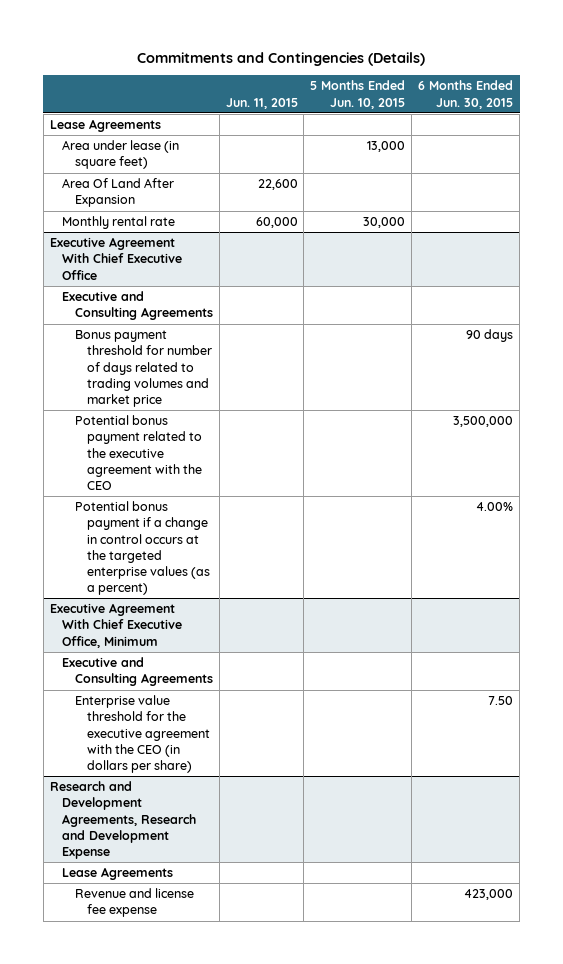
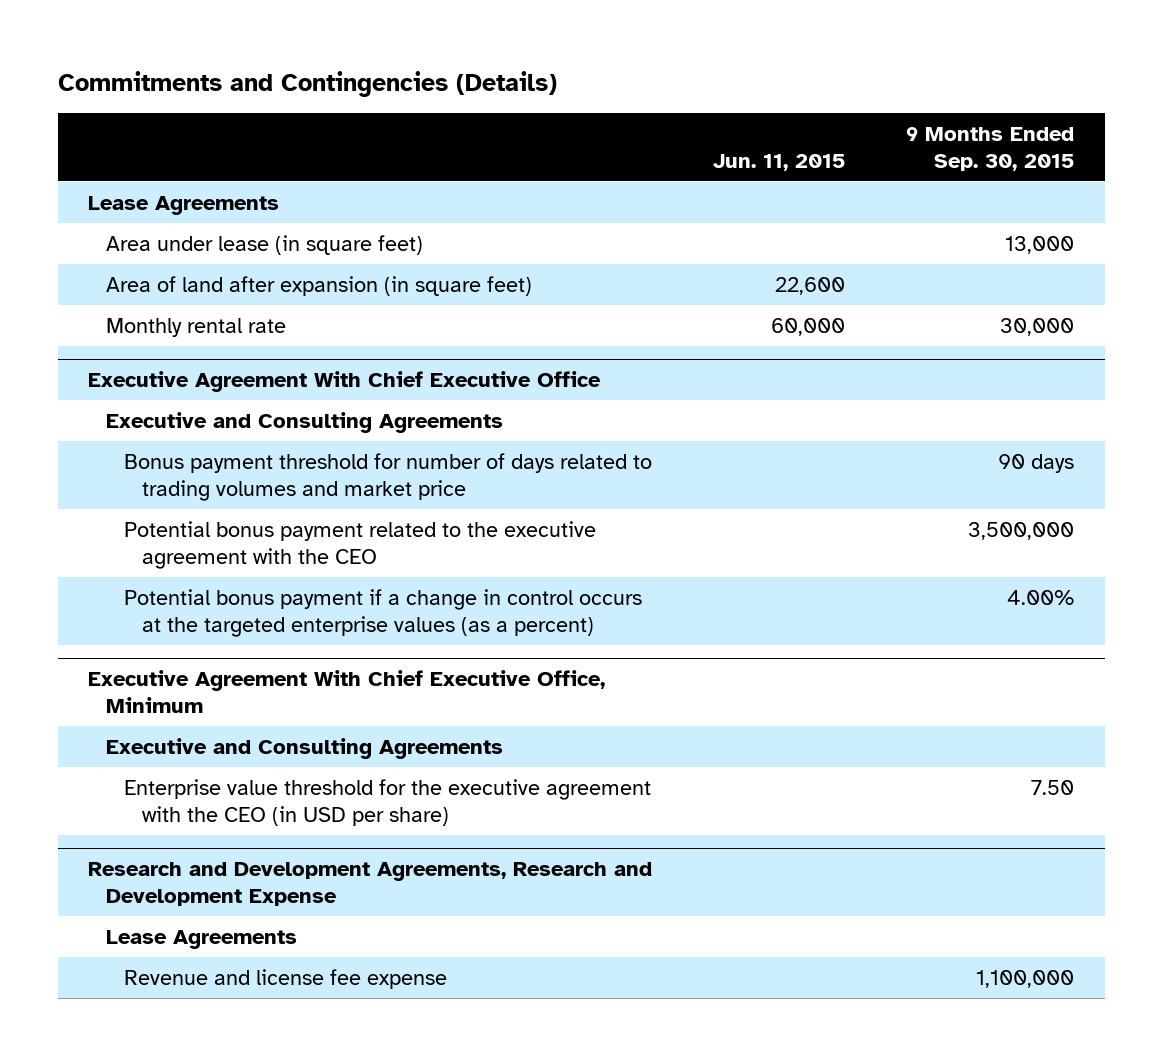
- | Jun. 11, 2015 | 5 Months Ended Jun. 10, 2015 | 6 Months Ended Jun. 30, 2015
+ | Jun. 11, 2015 | 9 Months Ended Sep. 30, 2015
- Area Of Land After Expansion | 22,600 | |
+ Area of land after expansion (in square feet) | 22,600 |
@ Executive Agreement With Chief Executive Office, Minimum
- Enterprise value threshold for the executive agreement with the CEO (in dollars per share) | | | 7.50
+ Enterprise value threshold for the executive agreement with the CEO (in USD per share) | | 7.50

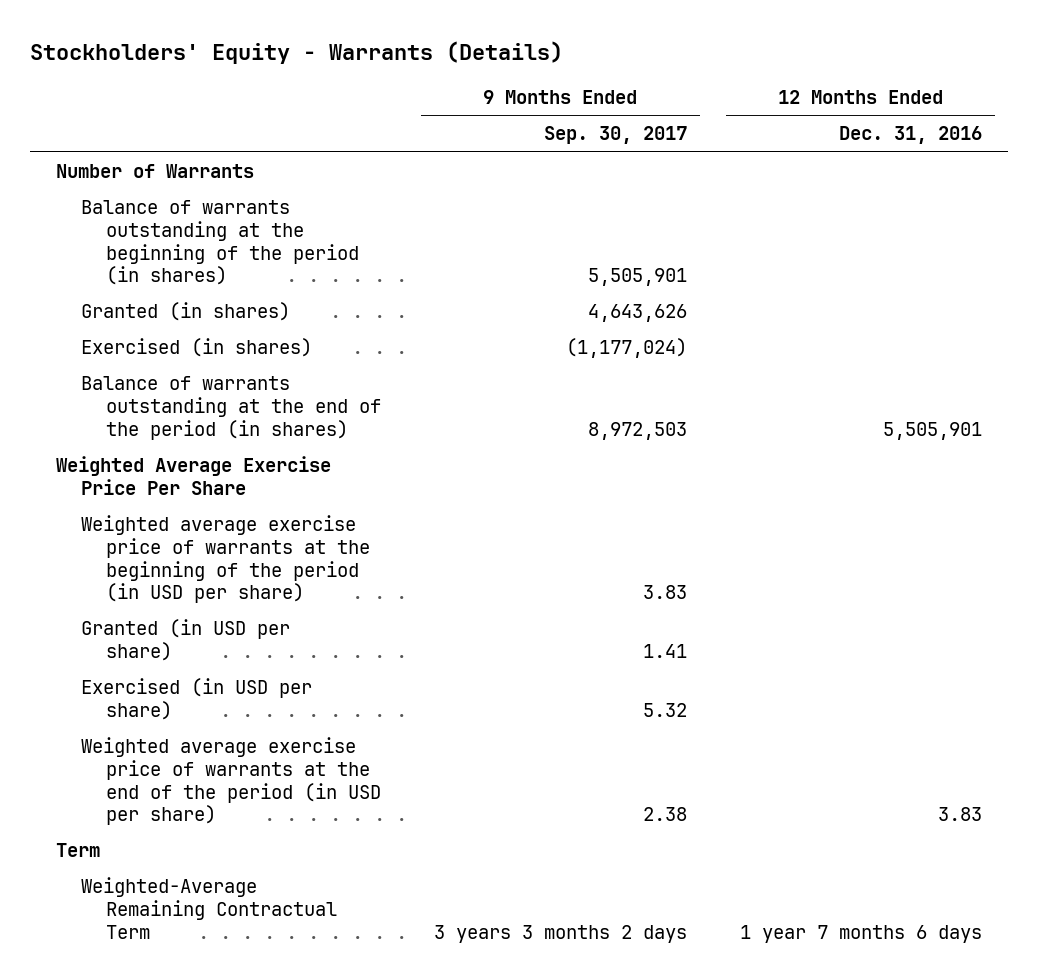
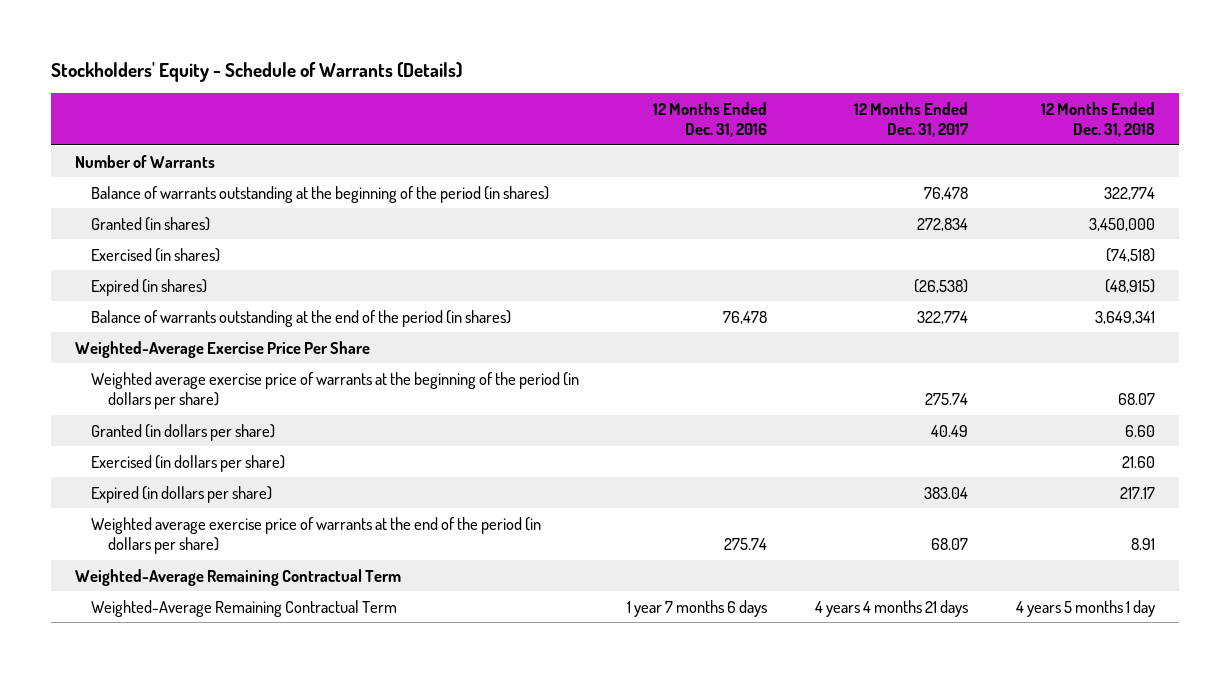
- Stockholders' Equity - Warrants (Details)
+ Stockholders' Equity - Schedule of Warrants (Details)
- | 9 Months Ended Sep. 30, 2017 | 12 Months Ended Dec. 31, 2016
+ | 12 Months Ended Dec. 31, 2016 | 12 Months Ended Dec. 31, 2017 | 12 Months Ended Dec. 31, 2018
- Balance of warrants outstanding at the end of the period (in shares) | 8,972,503 | 5,505,901
- Weighted Average Exercise Price Per Share
- Weighted average exercise price of warrants at the beginning of the period (in USD per share) | 3.83 |
- Granted (in USD per share) | 1.41 |
- Exercised (in USD per share) | 5.32 |
- Weighted average exercise price of warrants at the end of the period (in USD per share) | 2.38 | 3.83
- Term
+ Expired (in shares) | | (26,538) | (48,915)
+ Balance of warrants outstanding at the end of the period (in shares) | 76,478 | 322,774 | 3,649,341
+ Weighted-Average Exercise Price Per Share
+ Weighted average exercise price of warrants at the beginning of the period (in dollars per share) | | 275.74 | 68.07
+ Granted (in dollars per share) | | 40.49 | 6.60
+ Exercised (in dollars per share) | | | 21.60
+ Expired (in dollars per share) | | 383.04 | 217.17
+ Weighted average exercise price of warrants at the end of the period (in dollars per share) | 275.74 | 68.07 | 8.91
+ Weighted-Average Remaining Contractual Term

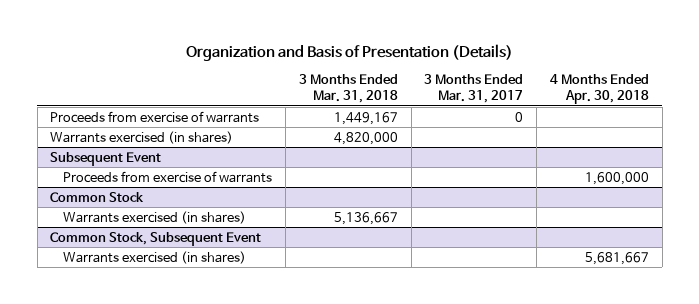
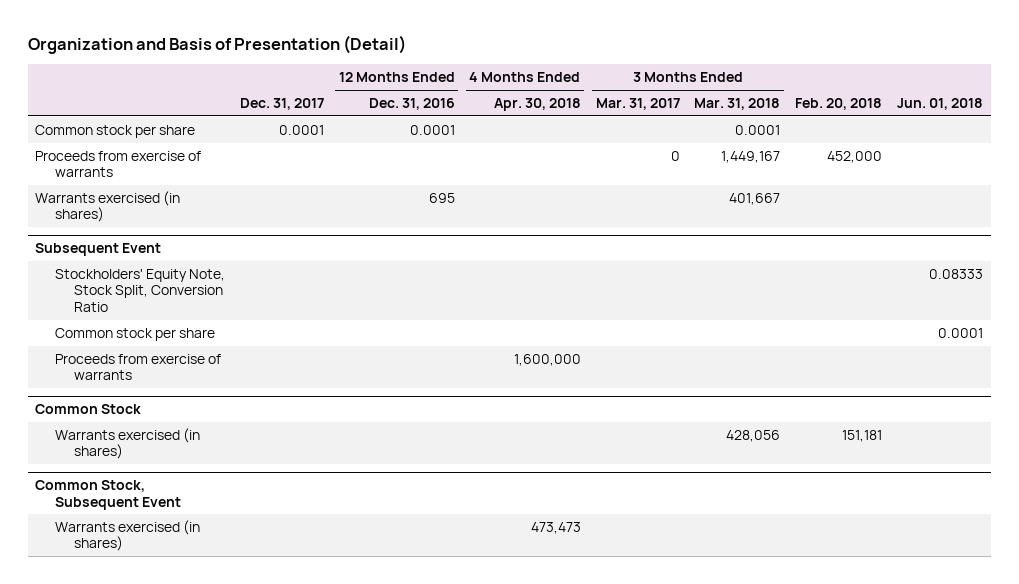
- Organization and Basis of Presentation (Details)
+ Organization and Basis of Presentation (Detail)
- | 3 Months Ended Mar. 31, 2018 | 3 Months Ended Mar. 31, 2017 | 4 Months Ended Apr. 30, 2018
+ | Dec. 31, 2017 | 12 Months Ended Dec. 31, 2016 | 4 Months Ended Apr. 30, 2018 | 3 Months Ended Mar. 31, 2017 | 3 Months Ended Mar. 31, 2018 | Feb. 20, 2018 | Jun. 01, 2018
+ Common stock per share | 0.0001 | 0.0001 | | | 0.0001 | |
- Warrants exercised (in shares) | 4,820,000 | |
+ Warrants exercised (in shares) | | 695 | | | 401,667 | |
@ Subsequent Event
+ Stockholders' Equity Note, Stock Split, Conversion Ratio | | | | | | | 0.08333
+ Common stock per share | | | | | | | 0.0001
@ Common Stock
- Warrants exercised (in shares) | 5,136,667 | |
+ Warrants exercised (in shares) | | | | | 428,056 | 151,181 |
@ Common Stock, Subsequent Event
- Warrants exercised (in shares) | | | 5,681,667
+ Warrants exercised (in shares) | | | 473,473 | | | |

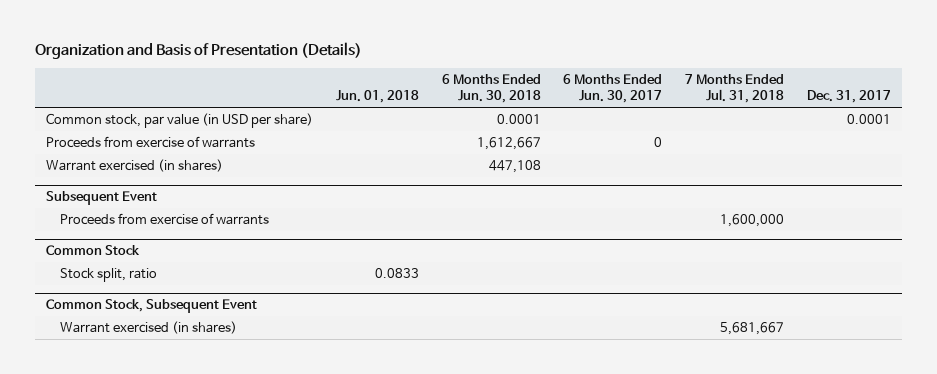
- Organization and Basis of Presentation (Detail)
+ Organization and Basis of Presentation (Details)
- | Dec. 31, 2017 | 12 Months Ended Dec. 31, 2016 | 4 Months Ended Apr. 30, 2018 | 3 Months Ended Mar. 31, 2017 | 3 Months Ended Mar. 31, 2018 | Feb. 20, 2018 | Jun. 01, 2018
+ | Jun. 01, 2018 | 6 Months Ended Jun. 30, 2018 | 6 Months Ended Jun. 30, 2017 | 7 Months Ended Jul. 31, 2018 | Dec. 31, 2017
- Common stock per share | 0.0001 | 0.0001 | | | 0.0001 | |
+ Common stock, par value (in USD per share) | | 0.0001 | | | 0.0001
- Warrants exercised (in shares) | | 695 | | | 401,667 | |
+ Warrant exercised (in shares) | | 447,108 | | |
@ Subsequent Event
- Stockholders' Equity Note, Stock Split, Conversion Ratio | | | | | | | 0.08333
- Common stock per share | | | | | | | 0.0001
@ Common Stock
- Warrants exercised (in shares) | | | | | 428,056 | 151,181 |
+ Stock split, ratio | 0.0833 | | | |
@ Common Stock, Subsequent Event
- Warrants exercised (in shares) | | | 473,473 | | | |
+ Warrant exercised (in shares) | | | | 5,681,667 |

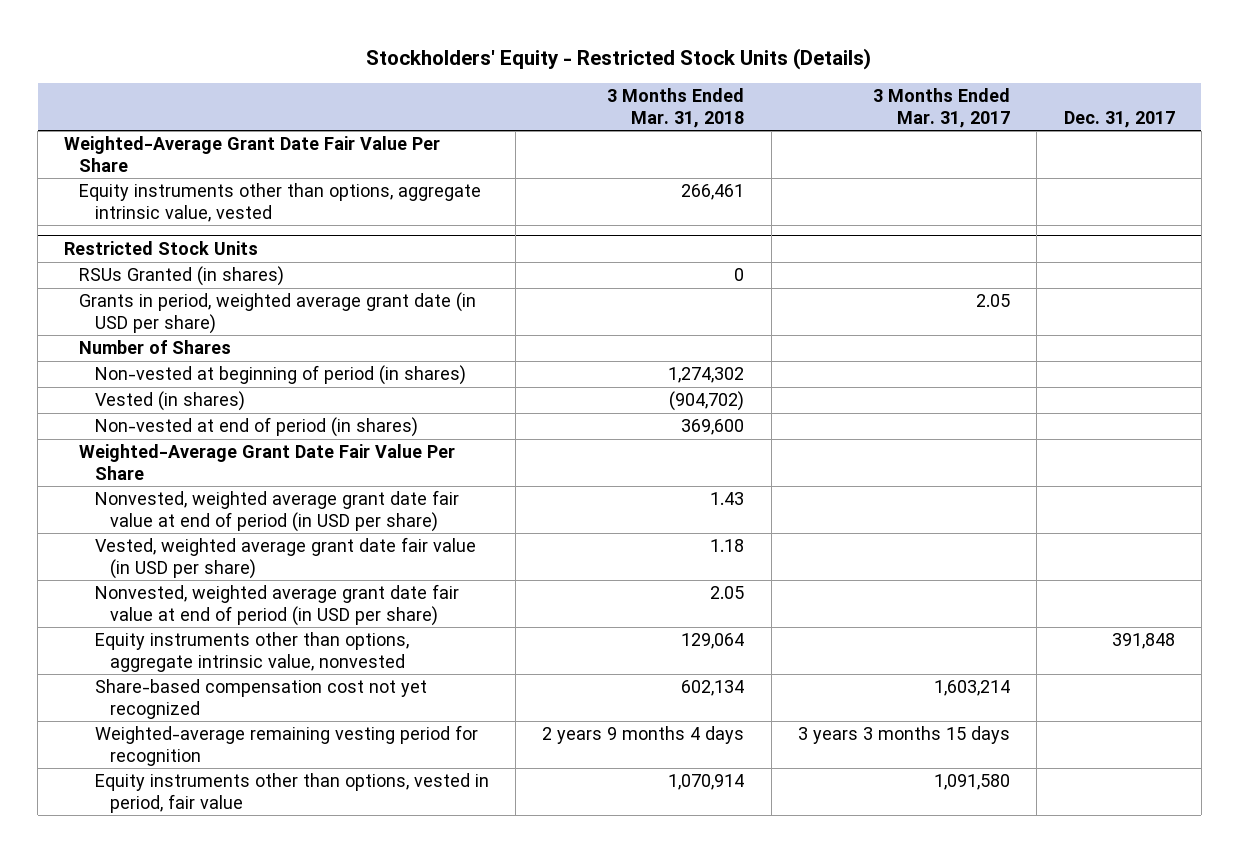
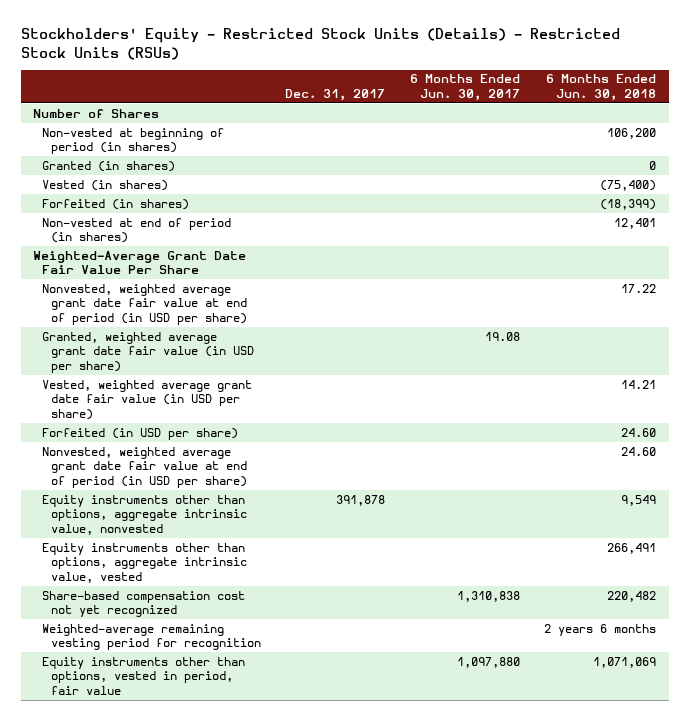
- Stockholders' Equity - Restricted Stock Units (Details)
+ Stockholders' Equity - Restricted Stock Units (Details) - Restricted Stock Units (RSUs)
- | 3 Months Ended Mar. 31, 2018 | 3 Months Ended Mar. 31, 2017 | Dec. 31, 2017
+ | Dec. 31, 2017 | 6 Months Ended Jun. 30, 2017 | 6 Months Ended Jun. 30, 2018
+ Number of Shares
+ Non-vested at beginning of period (in shares) | | | 106,200
+ Granted (in shares) | | | 0
+ Vested (in shares) | | | (75,400)
+ Forfeited (in shares) | | | (18,399)
+ Non-vested at end of period (in shares) | | | 12,401
+ Nonvested, weighted average grant date fair value at end of period (in USD per share) | | | 17.22
+ Granted, weighted average grant date fair value (in USD per share) | | 19.08 |
+ Vested, weighted average grant date fair value (in USD per share) | | | 14.21
+ Forfeited (in USD per share) | | | 24.60
+ Nonvested, weighted average grant date fair value at end of period (in USD per share) | | | 24.60
+ Equity instruments other than options, aggregate intrinsic value, nonvested | 391,878 | | 9,549
- Restricted Stock Units
- RSUs Granted (in shares) | 0 | |
- Grants in period, weighted average grant date (in USD per share) | | 2.05 |
- Number of Shares
- Non-vested at beginning of period (in shares) | 1,274,302 | |
- Vested (in shares) | (904,702) | |
- Non-vested at end of period (in shares) | 369,600 | |
- Weighted-Average Grant Date Fair Value Per Share
- Nonvested, weighted average grant date fair value at end of period (in USD per share) | 1.43 | |
- Vested, weighted average grant date fair value (in USD per share) | 1.18 | |
- Nonvested, weighted average grant date fair value at end of period (in USD per share) | 2.05 | |
- Equity instruments other than options, aggregate intrinsic value, nonvested | 129,064 | | 391,848
- Share-based compensation cost not yet recognized | 602,134 | 1,603,214 |
- Weighted-average remaining vesting period for recognition | 2 years 9 months 4 days | 3 years 3 months 15 days |
- Equity instruments other than options, vested in period, fair value | 1,070,914 | 1,091,580 |
+ Share-based compensation cost not yet recognized | | 1,310,838 | 220,482
+ Weighted-average remaining vesting period for recognition | | | 2 years 6 months
+ Equity instruments other than options, vested in period, fair value | | 1,097,880 | 1,071,069

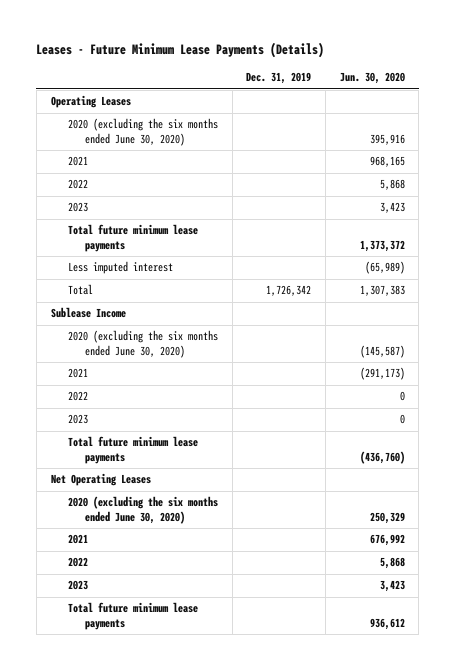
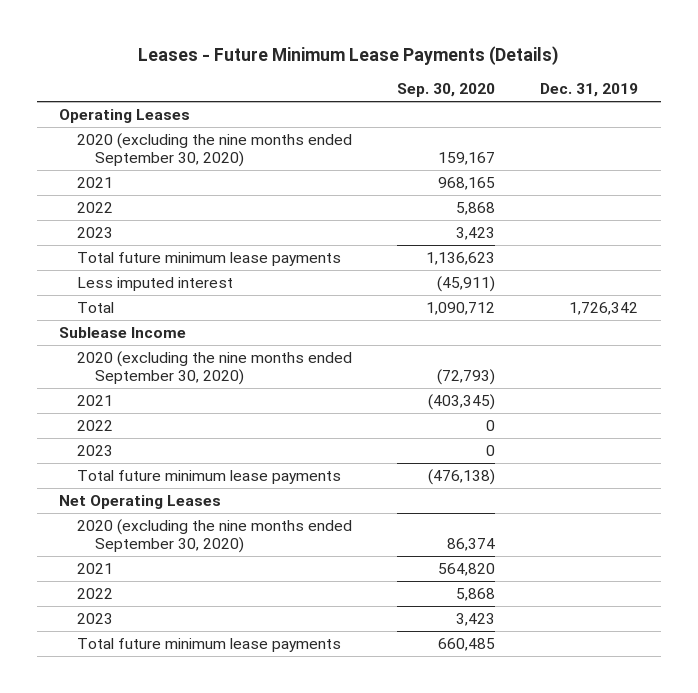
- | Dec. 31, 2019 | Jun. 30, 2020
+ | Sep. 30, 2020 | Dec. 31, 2019
- 2020 (excluding the six months ended June 30, 2020) | | 395,916
+ 2020 (excluding the nine months ended September 30, 2020) | 159,167 |
- 2020 (excluding the six months ended June 30, 2020) | | (145,587)
+ 2020 (excluding the nine months ended September 30, 2020) | (72,793) |
- 2020 (excluding the six months ended June 30, 2020) | | 250,329
+ 2020 (excluding the nine months ended September 30, 2020) | 86,374 |

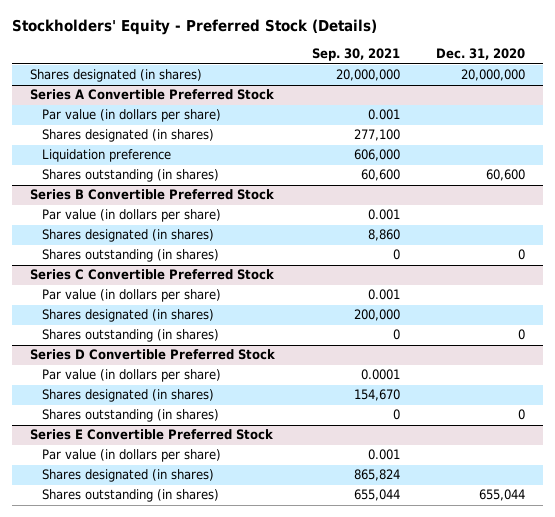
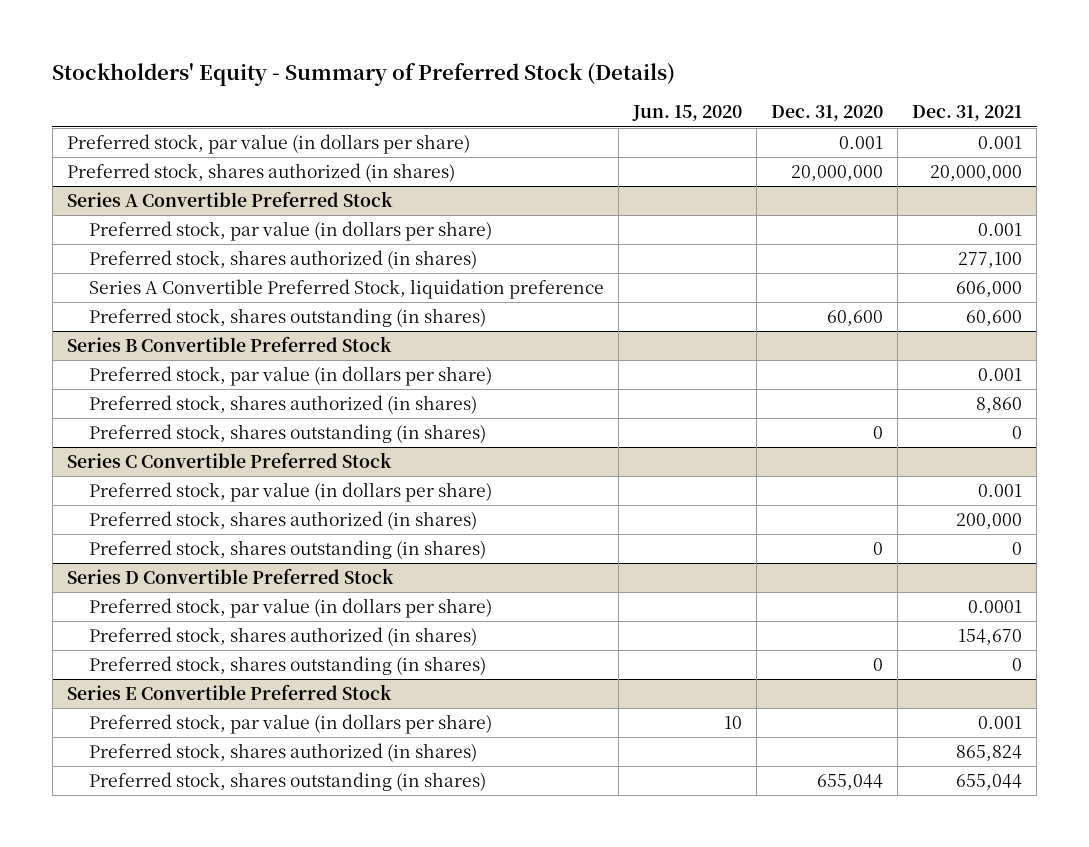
- Stockholders' Equity - Preferred Stock (Details)
+ Stockholders' Equity - Summary of Preferred Stock (Details)
- | Sep. 30, 2021 | Dec. 31, 2020
+ | Jun. 15, 2020 | Dec. 31, 2020 | Dec. 31, 2021
- Shares designated (in shares) | 20,000,000 | 20,000,000
+ Preferred stock, par value (in dollars per share) | | 0.001 | 0.001
+ Preferred stock, shares authorized (in shares) | | 20,000,000 | 20,000,000
@ Series A Convertible Preferred Stock
- Par value (in dollars per share) | 0.001 |
- Shares designated (in shares) | 277,100 |
- Liquidation preference | 606,000 |
- Shares outstanding (in shares) | 60,600 | 60,600
+ Preferred stock, par value (in dollars per share) | | | 0.001
+ Preferred stock, shares authorized (in shares) | | | 277,100
+ Series A Convertible Preferred Stock, liquidation preference | | | 606,000
+ Preferred stock, shares outstanding (in shares) | | 60,600 | 60,600
@ Series B Convertible Preferred Stock
- Par value (in dollars per share) | 0.001 |
- Shares designated (in shares) | 8,860 |
- Shares outstanding (in shares) | 0 | 0
+ Preferred stock, par value (in dollars per share) | | | 0.001
+ Preferred stock, shares authorized (in shares) | | | 8,860
+ Preferred stock, shares outstanding (in shares) | | 0 | 0
@ Series C Convertible Preferred Stock
- Par value (in dollars per share) | 0.001 |
- Shares designated (in shares) | 200,000 |
- Shares outstanding (in shares) | 0 | 0
+ Preferred stock, par value (in dollars per share) | | | 0.001
+ Preferred stock, shares authorized (in shares) | | | 200,000
+ Preferred stock, shares outstanding (in shares) | | 0 | 0
@ Series D Convertible Preferred Stock
- Par value (in dollars per share) | 0.0001 |
- Shares designated (in shares) | 154,670 |
- Shares outstanding (in shares) | 0 | 0
+ Preferred stock, par value (in dollars per share) | | | 0.0001
+ Preferred stock, shares authorized (in shares) | | | 154,670
+ Preferred stock, shares outstanding (in shares) | | 0 | 0
@ Series E Convertible Preferred Stock
- Par value (in dollars per share) | 0.001 |
- Shares designated (in shares) | 865,824 |
- Shares outstanding (in shares) | 655,044 | 655,044
+ Preferred stock, par value (in dollars per share) | 10 | | 0.001
+ Preferred stock, shares authorized (in shares) | | | 865,824
+ Preferred stock, shares outstanding (in shares) | | 655,044 | 655,044

